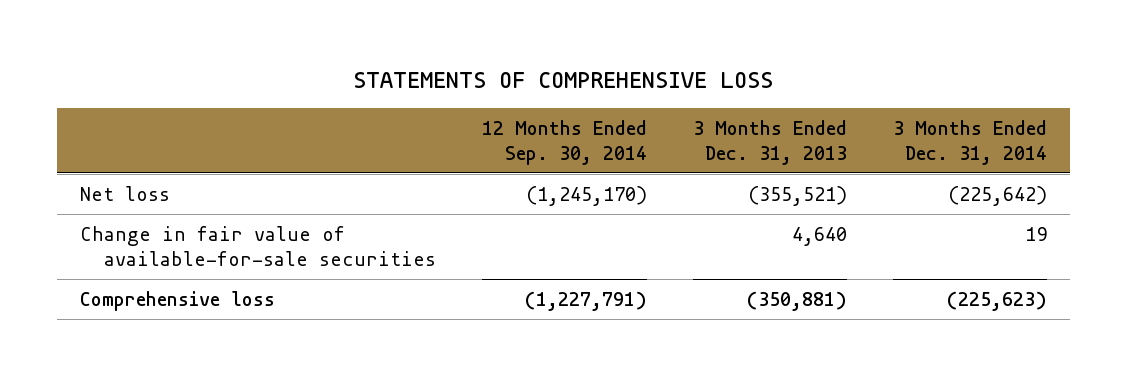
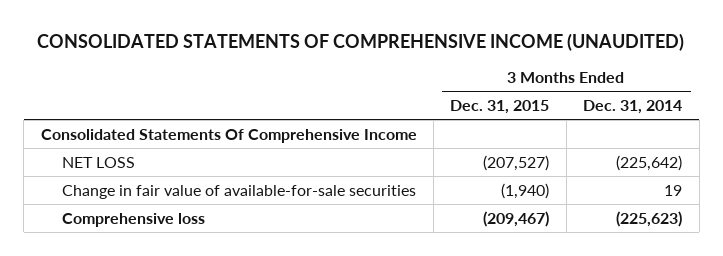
- STATEMENTS OF COMPREHENSIVE LOSS
+ CONSOLIDATED STATEMENTS OF COMPREHENSIVE INCOME (UNAUDITED)
- | 12 Months Ended Sep. 30, 2014 | 3 Months Ended Dec. 31, 2013 | 3 Months Ended Dec. 31, 2014
+ | 3 Months Ended Dec. 31, 2015 | 3 Months Ended Dec. 31, 2014
- Net loss | (1,245,170) | (355,521) | (225,642)
+ Consolidated Statements Of Comprehensive Income
+ NET LOSS | (207,527) | (225,642)

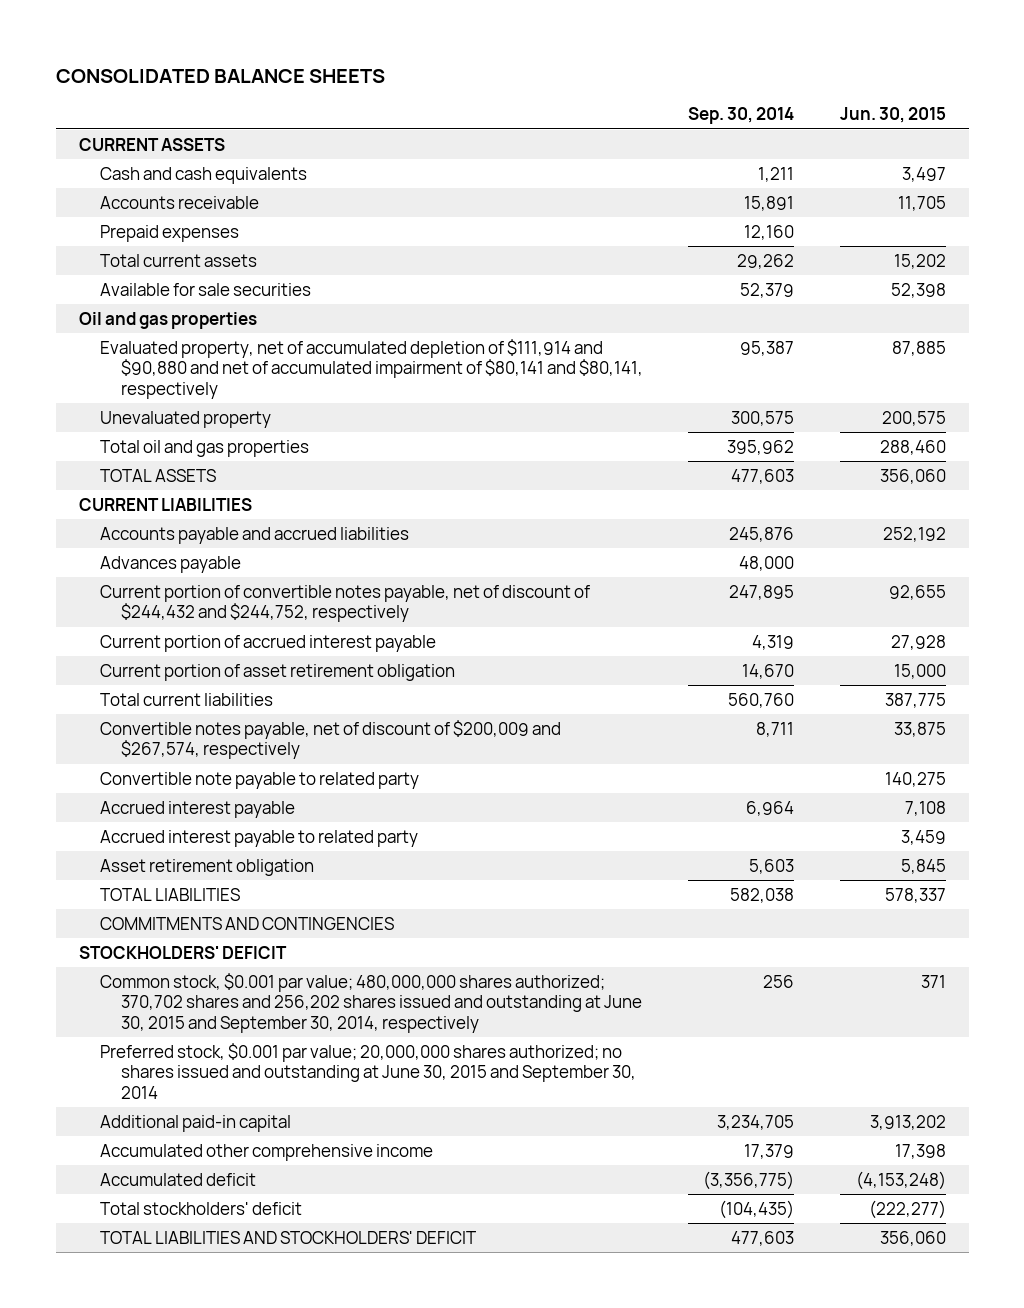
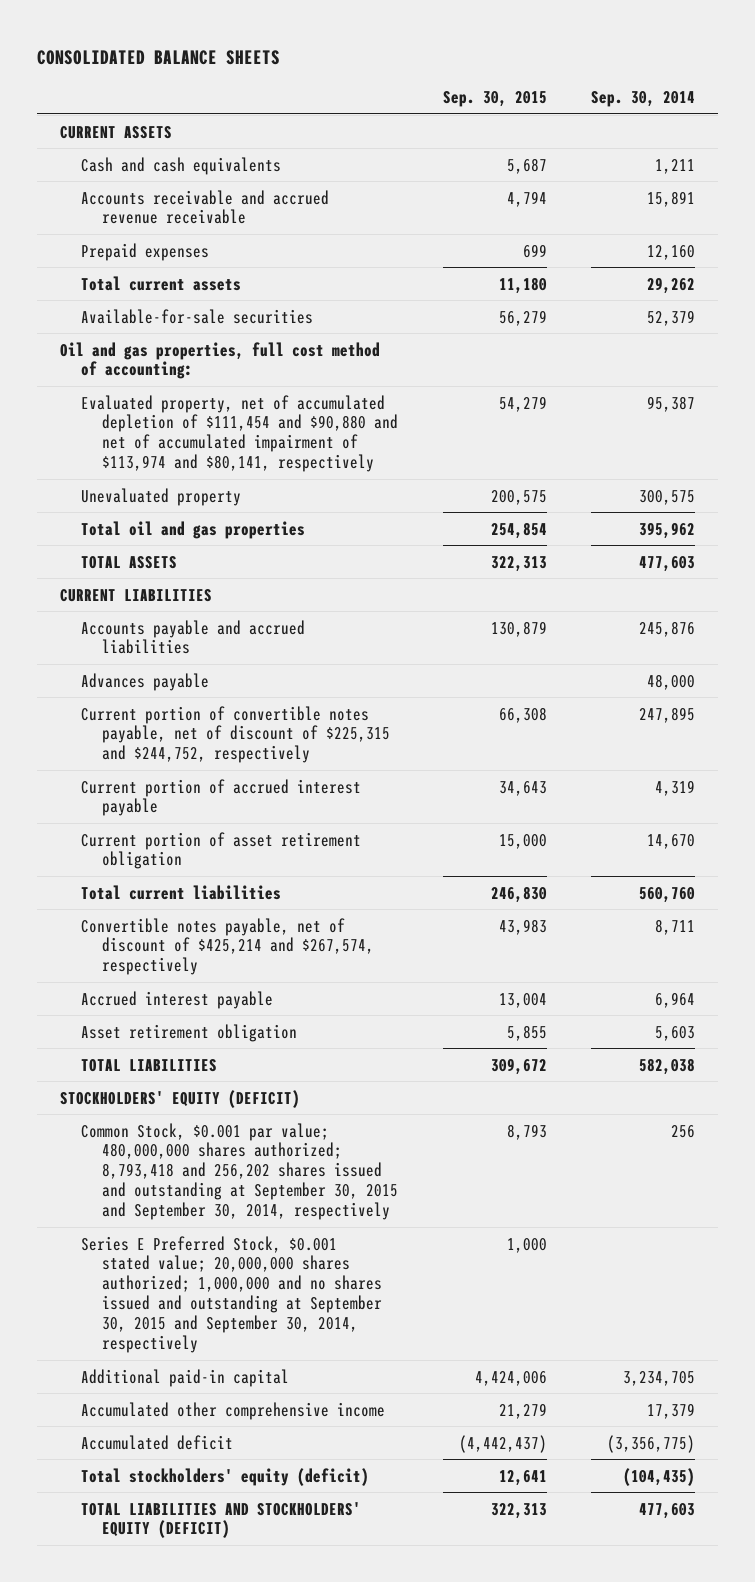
- | Sep. 30, 2014 | Jun. 30, 2015
+ | Sep. 30, 2015 | Sep. 30, 2014
- Accounts receivable | 15,891 | 11,705
+ Accounts receivable and accrued revenue receivable | 4,794 | 15,891
- Available for sale securities | 52,379 | 52,398
- Oil and gas properties
- Evaluated property, net of accumulated depletion of $111,914 and $90,880 and net of accumulated impairment of $80,141 and $80,141, respectively | 95,387 | 87,885
+ Available-for-sale securities | 56,279 | 52,379
+ Oil and gas properties, full cost method of accounting:
+ Evaluated property, net of accumulated depletion of $111,454 and $90,880 and net of accumulated impairment of $113,974 and $80,141, respectively | 54,279 | 95,387
- Current portion of convertible notes payable, net of discount of $244,432 and $244,752, respectively | 247,895 | 92,655
+ Current portion of convertible notes payable, net of discount of $225,315 and $244,752, respectively | 66,308 | 247,895
- Convertible notes payable, net of discount of $200,009 and $267,574, respectively | 8,711 | 33,875
- Convertible note payable to related party | | 140,275
+ Convertible notes payable, net of discount of $425,214 and $267,574, respectively | 43,983 | 8,711
- Accrued interest payable to related party | | 3,459
- COMMITMENTS AND CONTINGENCIES
- STOCKHOLDERS' DEFICIT
- Common stock, $0.001 par value; 480,000,000 shares authorized; 370,702 shares and 256,202 shares issued and outstanding at June 30, 2015 and September 30, 2014, respectively | 256 | 371
- Preferred stock, $0.001 par value; 20,000,000 shares authorized; no shares issued and outstanding at June 30, 2015 and September 30, 2014
+ STOCKHOLDERS' EQUITY (DEFICIT)
+ Common Stock, $0.001 par value; 480,000,000 shares authorized; 8,793,418 and 256,202 shares issued and outstanding at September 30, 2015 and September 30, 2014, respectively | 8,793 | 256
+ Series E Preferred Stock, $0.001 stated value; 20,000,000 shares authorized; 1,000,000 and no shares issued and outstanding at September 30, 2015 and September 30, 2014, respectively | 1,000 |
- Total stockholders' deficit | (104,435) | (222,277)
- TOTAL LIABILITIES AND STOCKHOLDERS' DEFICIT | 477,603 | 356,060
+ Total stockholders' equity (deficit) | 12,641 | (104,435)
+ TOTAL LIABILITIES AND STOCKHOLDERS' EQUITY (DEFICIT) | 322,313 | 477,603

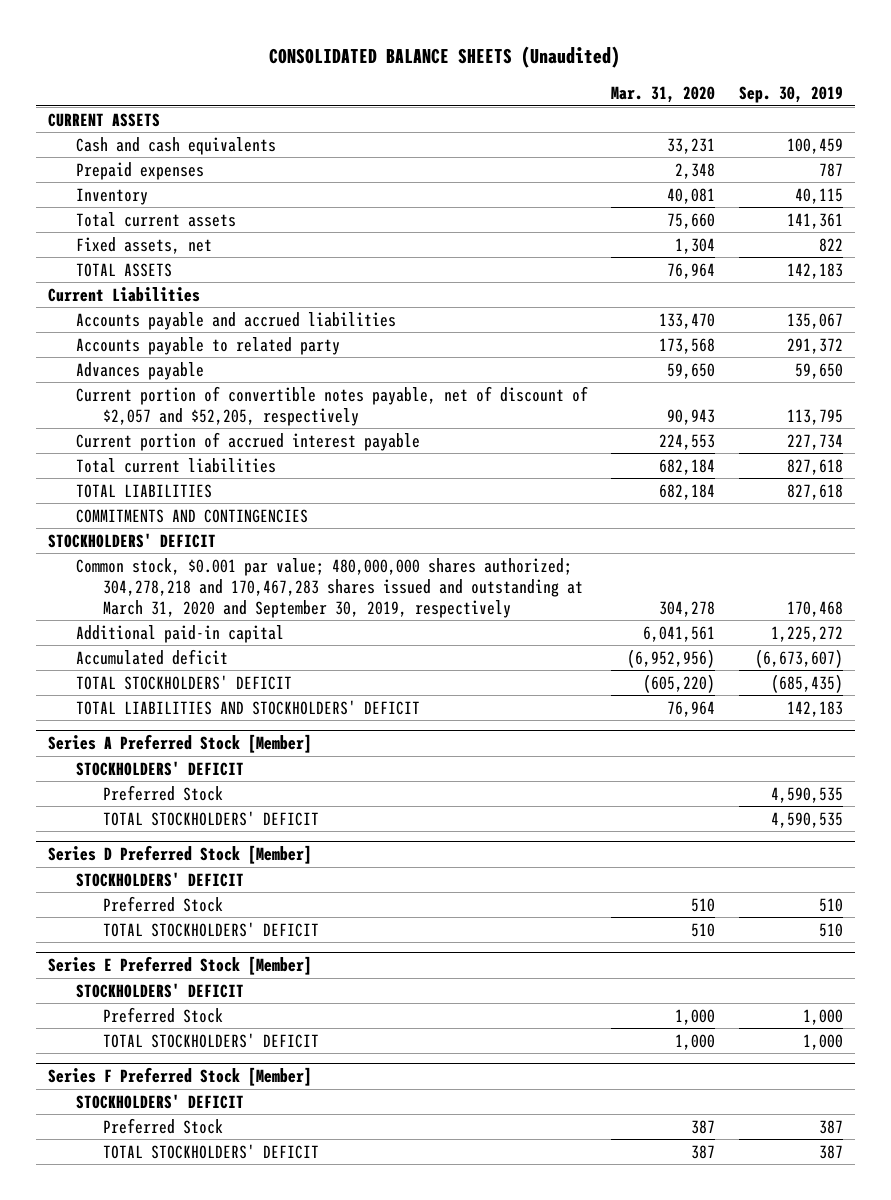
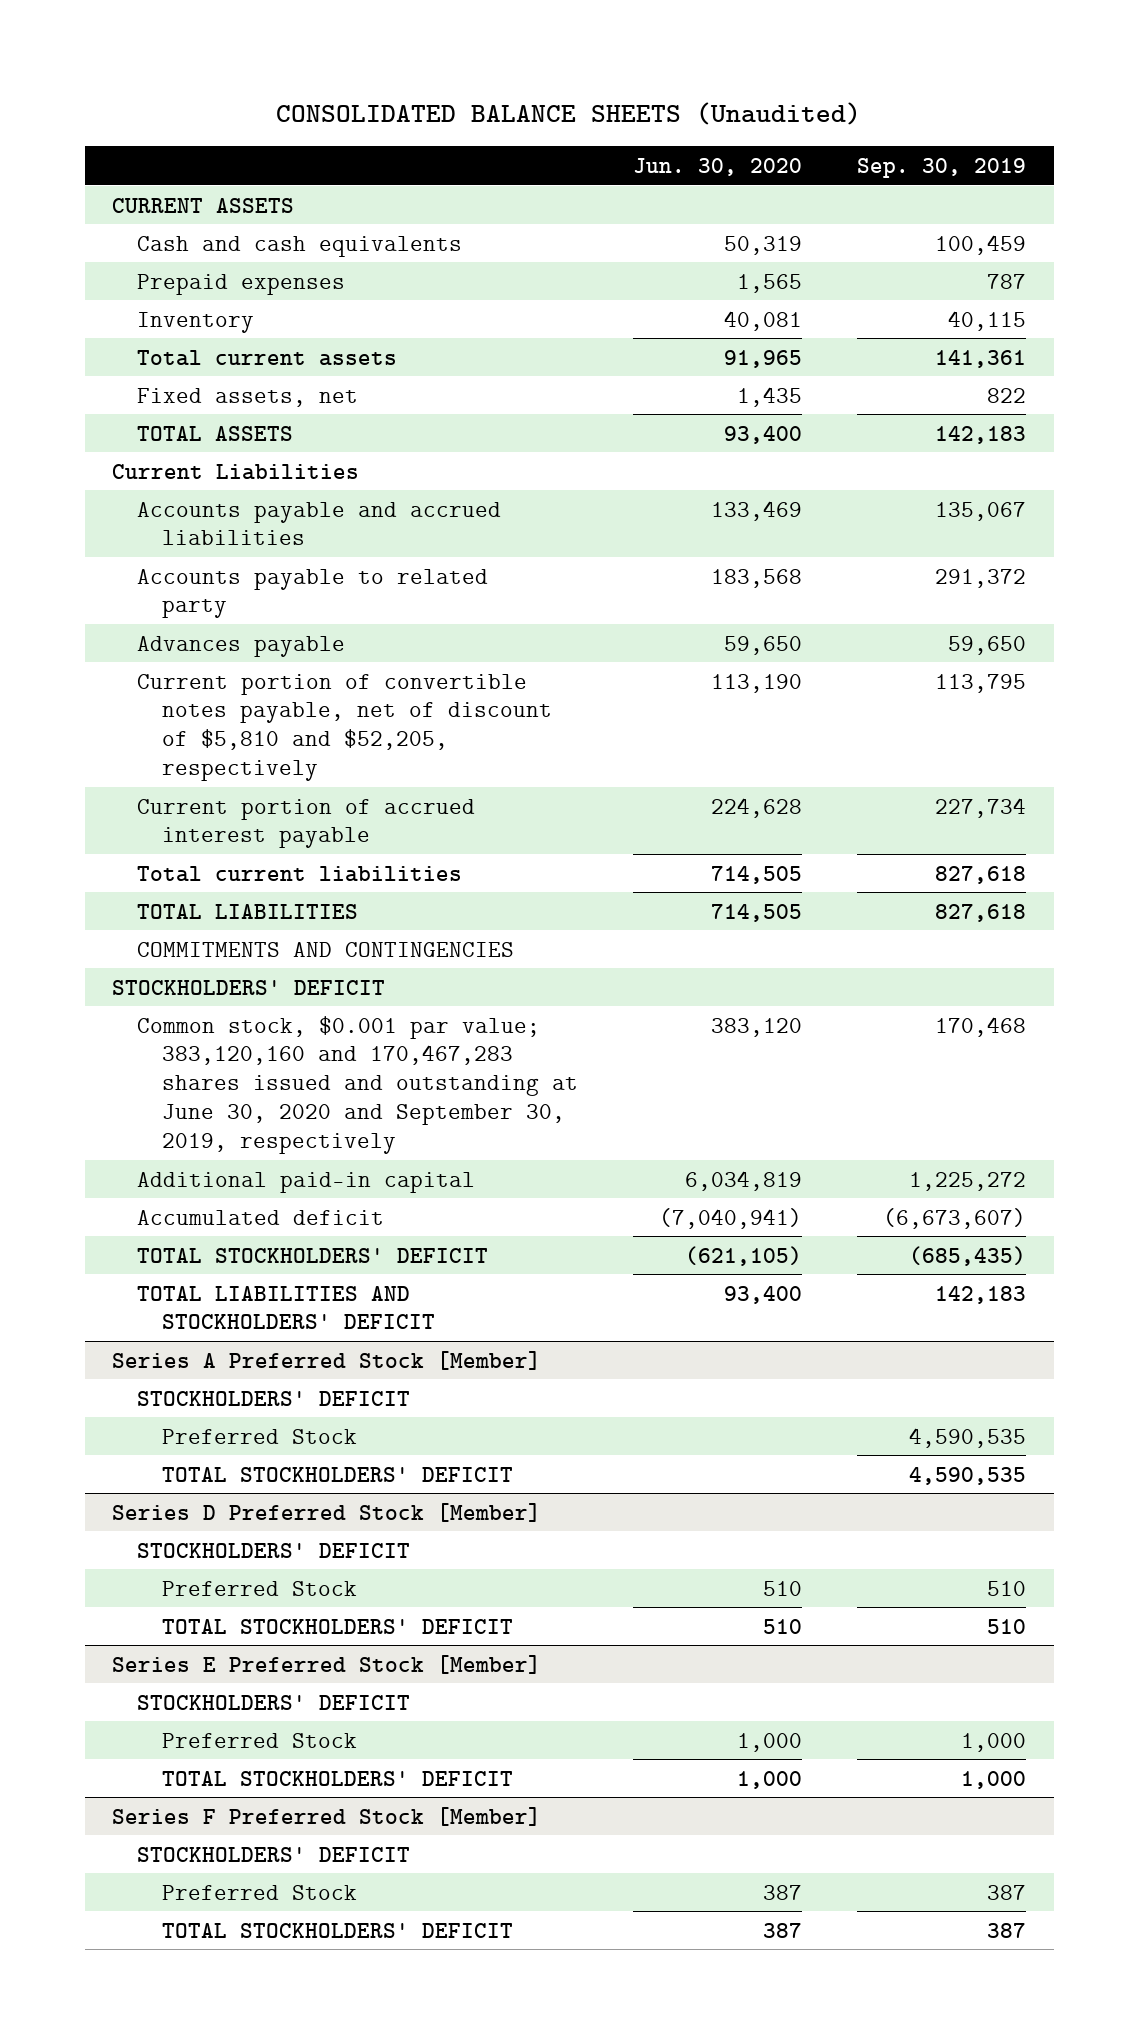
- | Mar. 31, 2020 | Sep. 30, 2019
+ | Jun. 30, 2020 | Sep. 30, 2019
- Current portion of convertible notes payable, net of discount of $2,057 and $52,205, respectively | 90,943 | 113,795
+ Current portion of convertible notes payable, net of discount of $5,810 and $52,205, respectively | 113,190 | 113,795
- Common stock, $0.001 par value; 480,000,000 shares authorized; 304,278,218 and 170,467,283 shares issued and outstanding at March 31, 2020 and September 30, 2019, respectively | 304,278 | 170,468
+ Common stock, $0.001 par value; 383,120,160 and 170,467,283 shares issued and outstanding at June 30, 2020 and September 30, 2019, respectively | 383,120 | 170,468

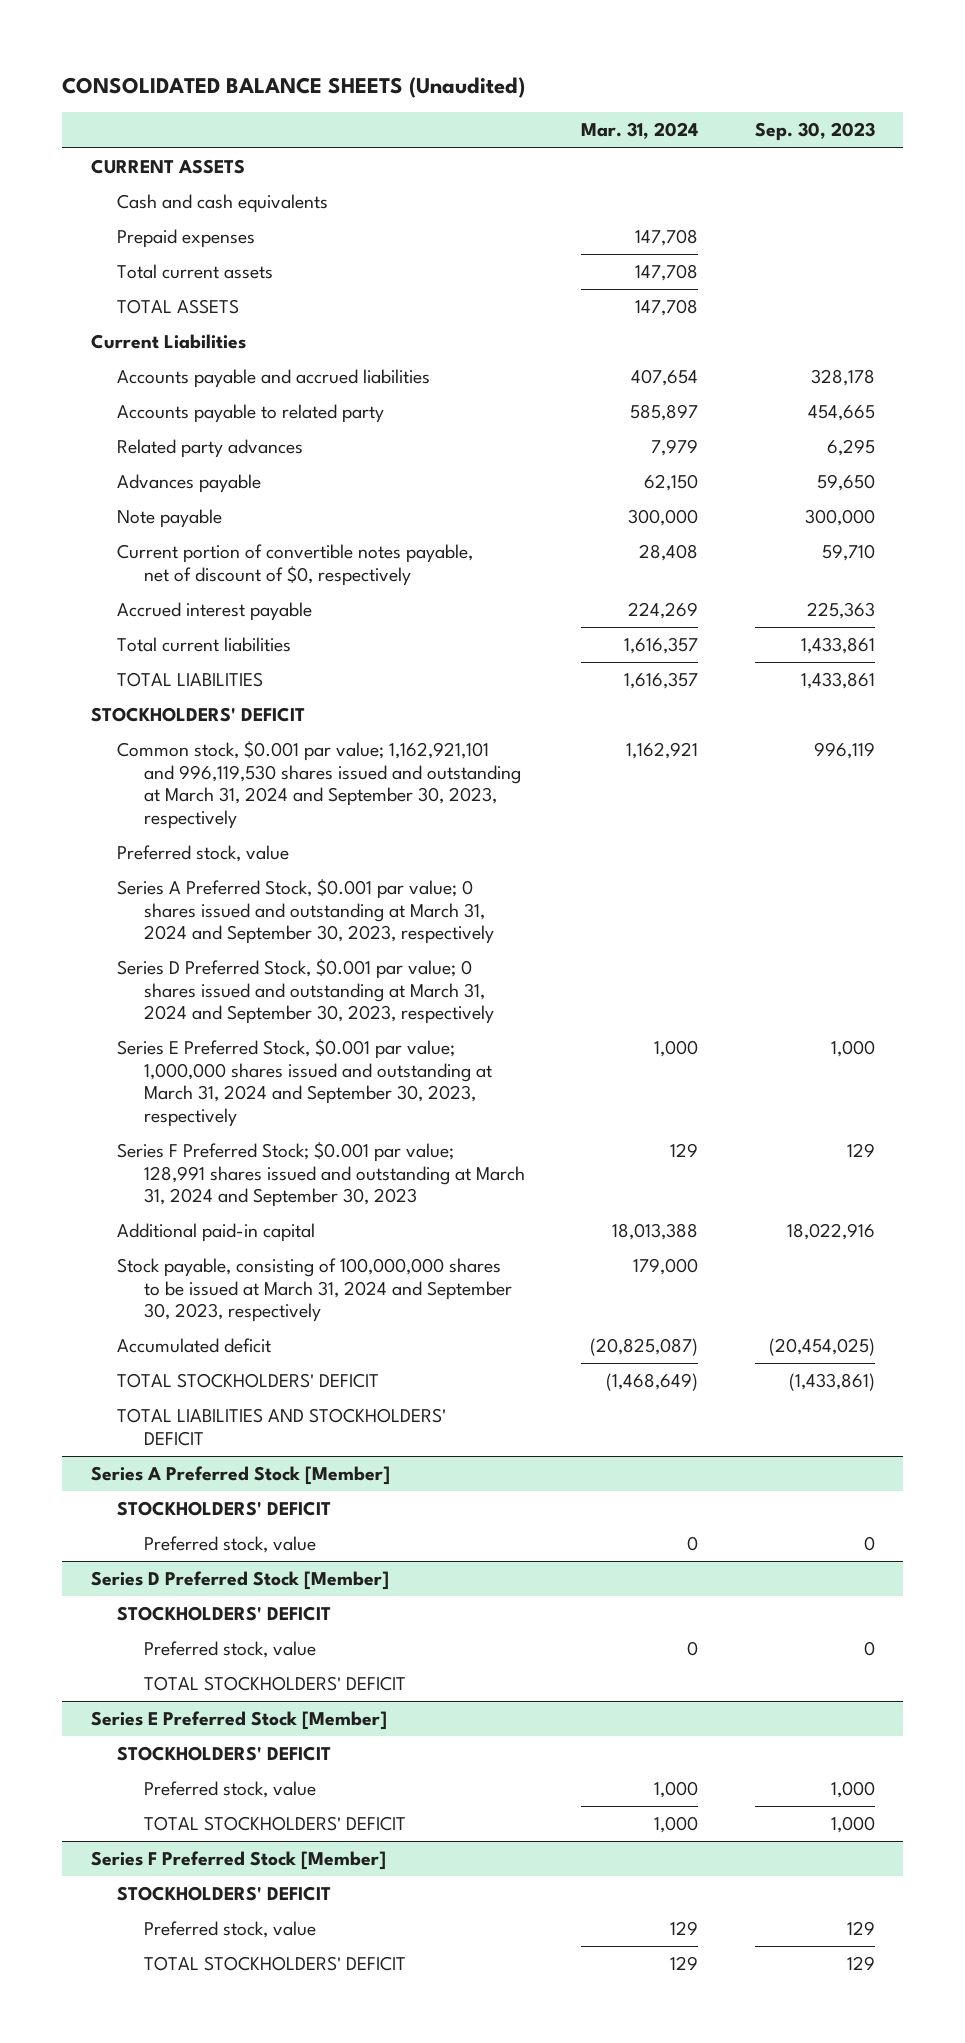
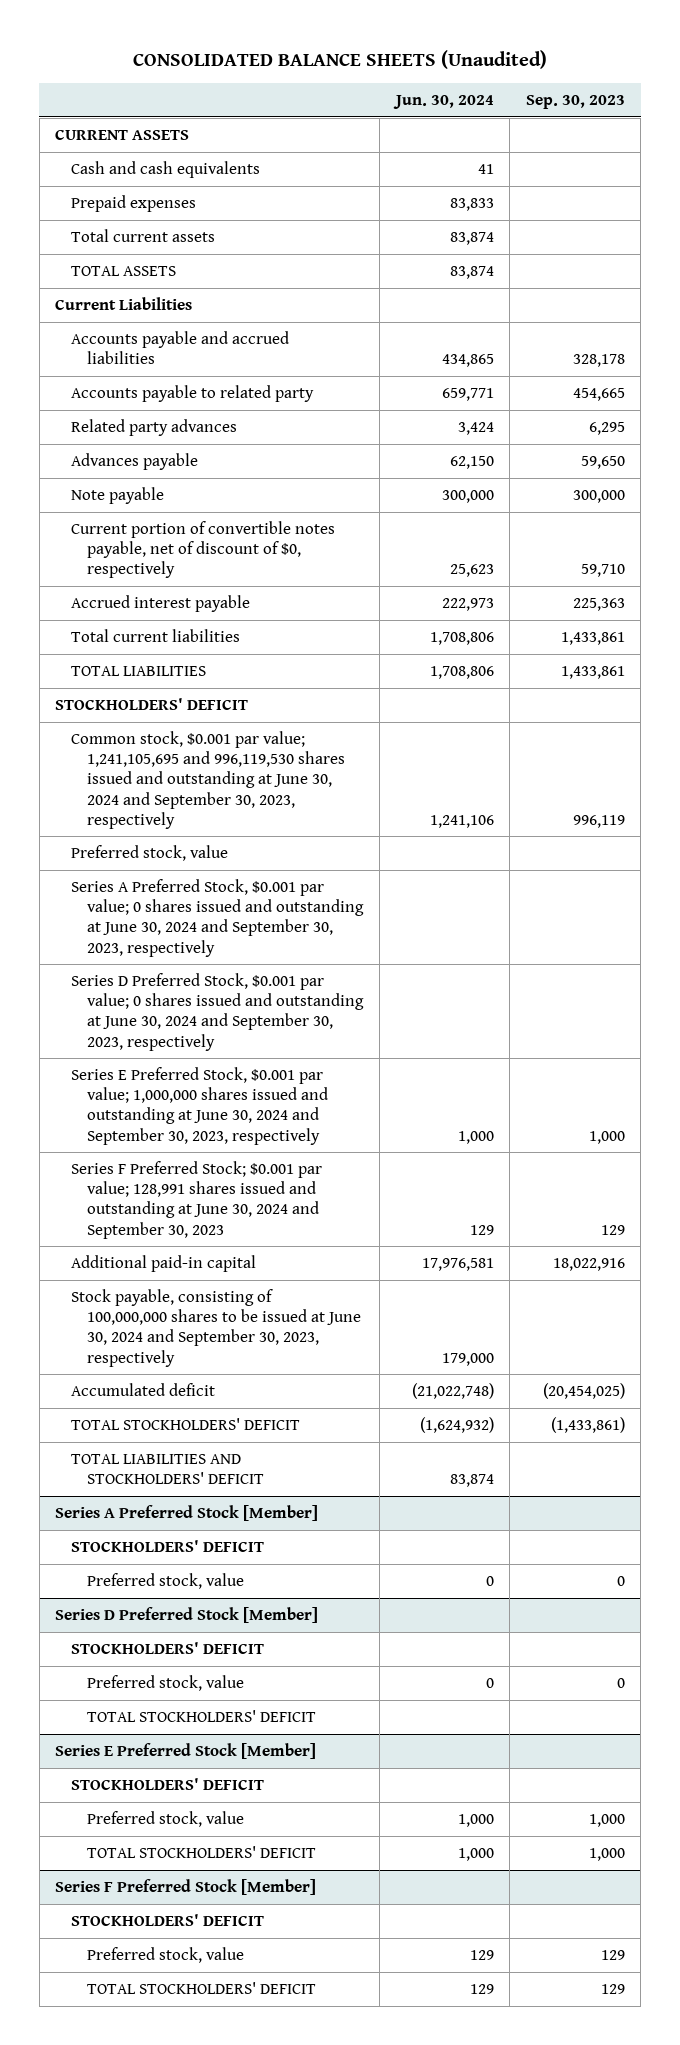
- | Mar. 31, 2024 | Sep. 30, 2023
+ | Jun. 30, 2024 | Sep. 30, 2023
- Common stock, $0.001 par value; 1,162,921,101 and 996,119,530 shares issued and outstanding at March 31, 2024 and September 30, 2023, respectively | 1,162,921 | 996,119
+ Common stock, $0.001 par value; 1,241,105,695 and 996,119,530 shares issued and outstanding at June 30, 2024 and September 30, 2023, respectively | 1,241,106 | 996,119
- Series A Preferred Stock, $0.001 par value; 0 shares issued and outstanding at March 31, 2024 and September 30, 2023, respectively
- Series D Preferred Stock, $0.001 par value; 0 shares issued and outstanding at March 31, 2024 and September 30, 2023, respectively
- Series E Preferred Stock, $0.001 par value; 1,000,000 shares issued and outstanding at March 31, 2024 and September 30, 2023, respectively | 1,000 | 1,000
- Series F Preferred Stock; $0.001 par value; 128,991 shares issued and outstanding at March 31, 2024 and September 30, 2023 | 129 | 129
+ Series A Preferred Stock, $0.001 par value; 0 shares issued and outstanding at June 30, 2024 and September 30, 2023, respectively
+ Series D Preferred Stock, $0.001 par value; 0 shares issued and outstanding at June 30, 2024 and September 30, 2023, respectively
+ Series E Preferred Stock, $0.001 par value; 1,000,000 shares issued and outstanding at June 30, 2024 and September 30, 2023, respectively | 1,000 | 1,000
+ Series F Preferred Stock; $0.001 par value; 128,991 shares issued and outstanding at June 30, 2024 and September 30, 2023 | 129 | 129
- Stock payable, consisting of 100,000,000 shares to be issued at March 31, 2024 and September 30, 2023, respectively | 179,000 |
+ Stock payable, consisting of 100,000,000 shares to be issued at June 30, 2024 and September 30, 2023, respectively | 179,000 |

